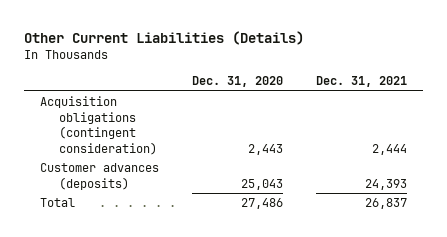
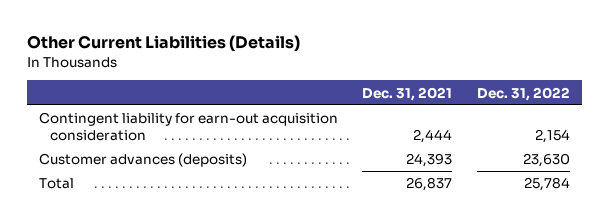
- | Dec. 31, 2020 | Dec. 31, 2021
+ | Dec. 31, 2021 | Dec. 31, 2022
- Acquisition obligations (contingent consideration) | 2,443 | 2,444
+ Contingent liability for earn-out acquisition consideration | 2,444 | 2,154

